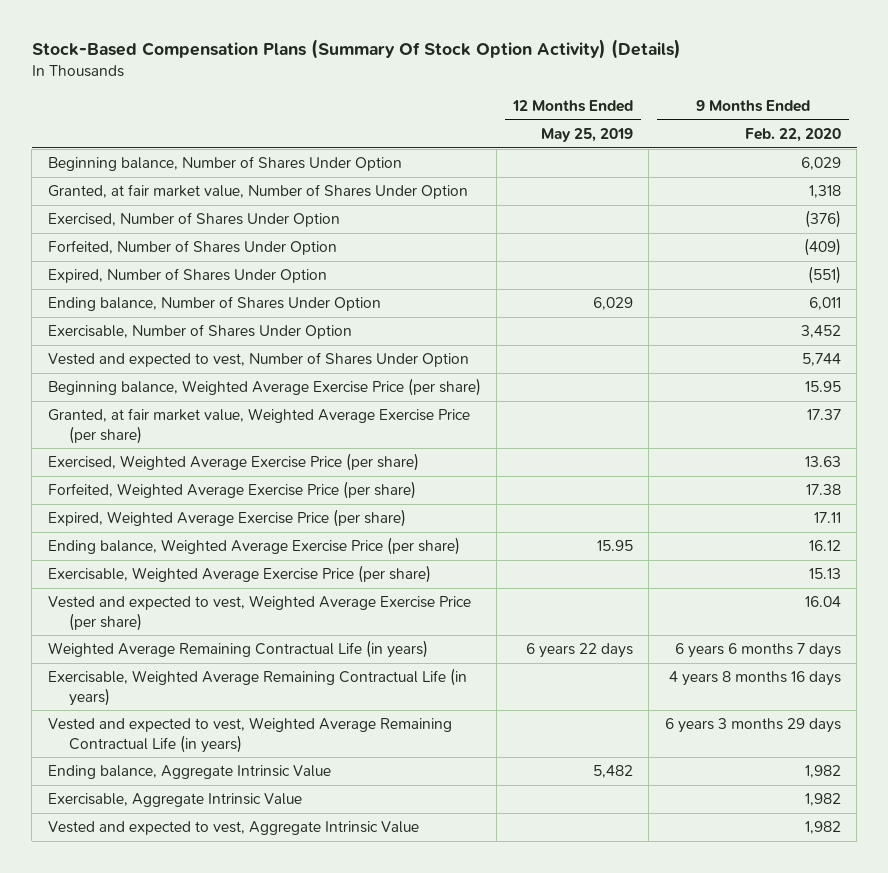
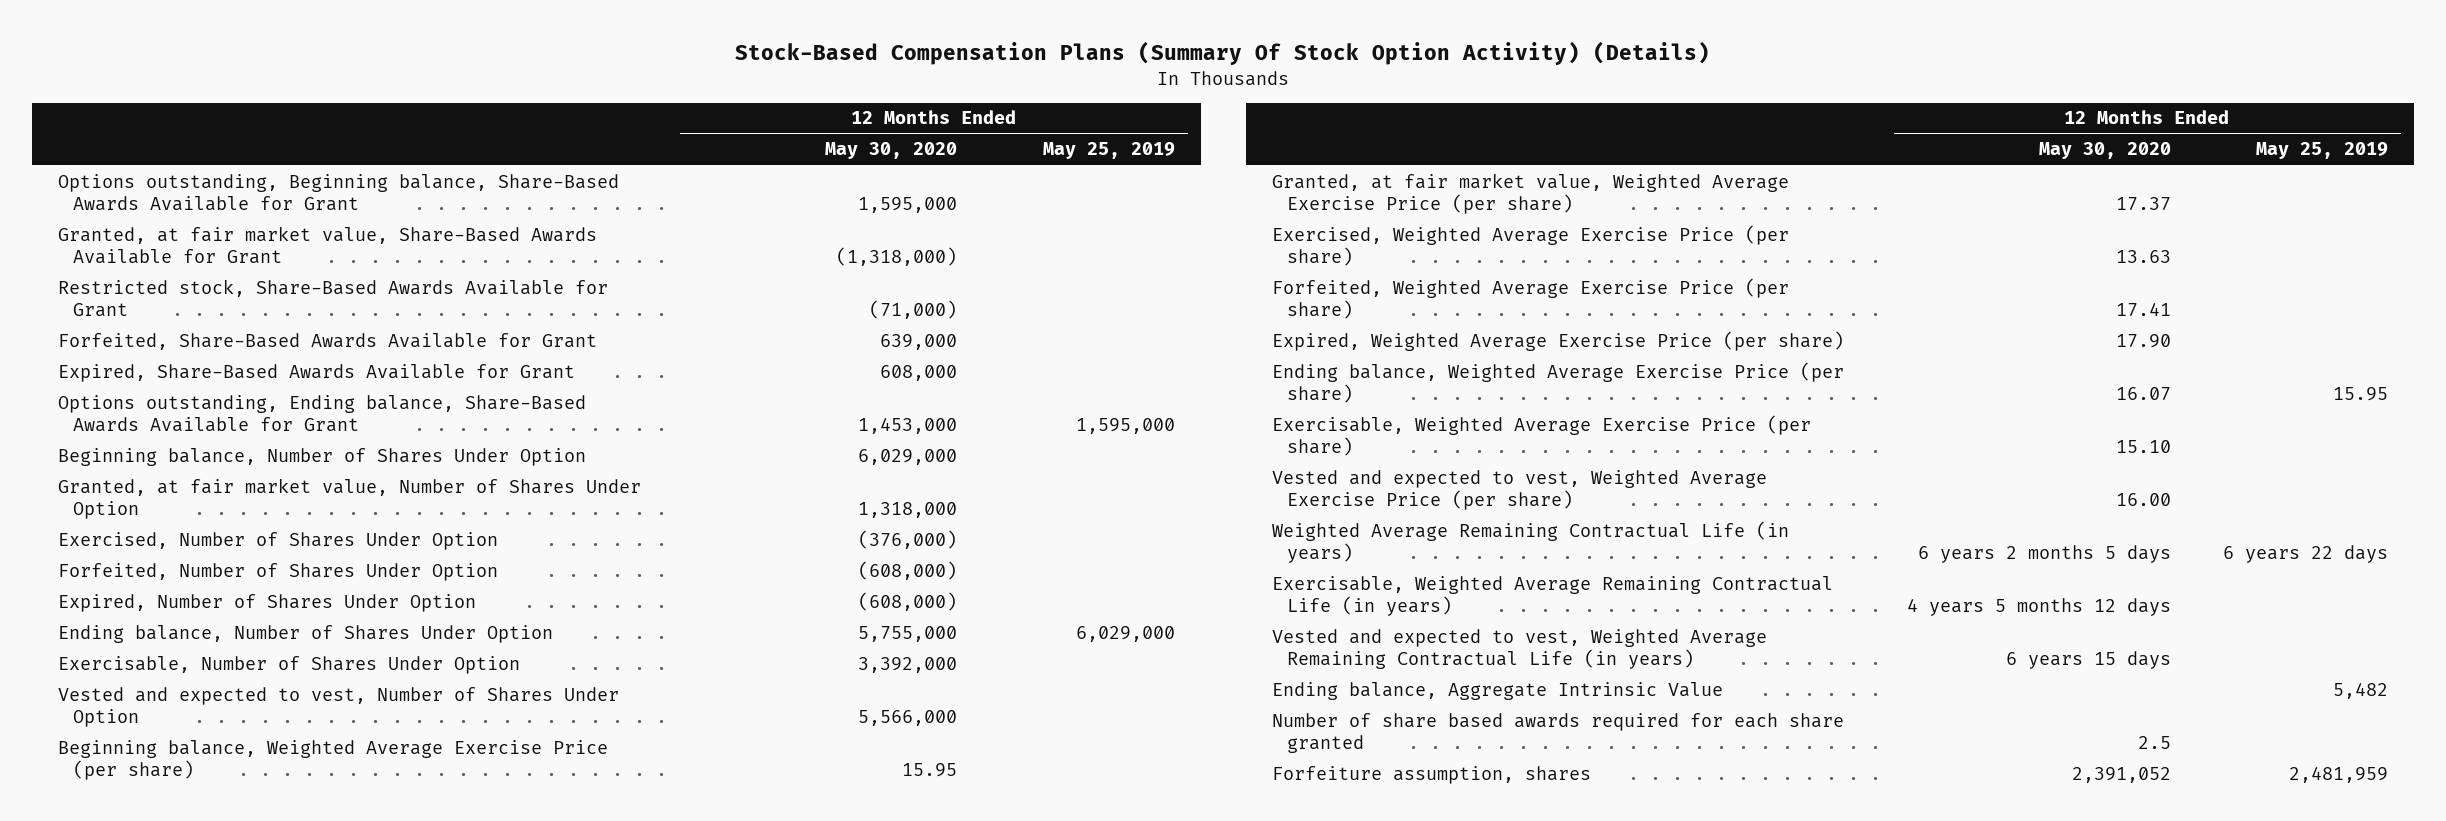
- | 12 Months Ended May 25, 2019 | 9 Months Ended Feb. 22, 2020
+ | 12 Months Ended May 30, 2020 | 12 Months Ended May 25, 2019
+ Options outstanding, Beginning balance, Share-Based Awards Available for Grant | 1,595,000 |
+ Granted, at fair market value, Share-Based Awards Available for Grant | (1,318,000) |
+ Restricted stock, Share-Based Awards Available for Grant | (71,000) |
+ Forfeited, Share-Based Awards Available for Grant | 639,000 |
+ Expired, Share-Based Awards Available for Grant | 608,000 |
+ Options outstanding, Ending balance, Share-Based Awards Available for Grant | 1,453,000 | 1,595,000
- Ending balance, Number of Shares Under Option | 6,029 | 6,011
+ Ending balance, Number of Shares Under Option | 5,755,000 | 6,029,000
- Exercisable, Aggregate Intrinsic Value | | 1,982
- Vested and expected to vest, Aggregate Intrinsic Value | | 1,982
+ Number of share based awards required for each share granted | 2.5 |
+ Forfeiture assumption, shares | 2,391,052 | 2,481,959

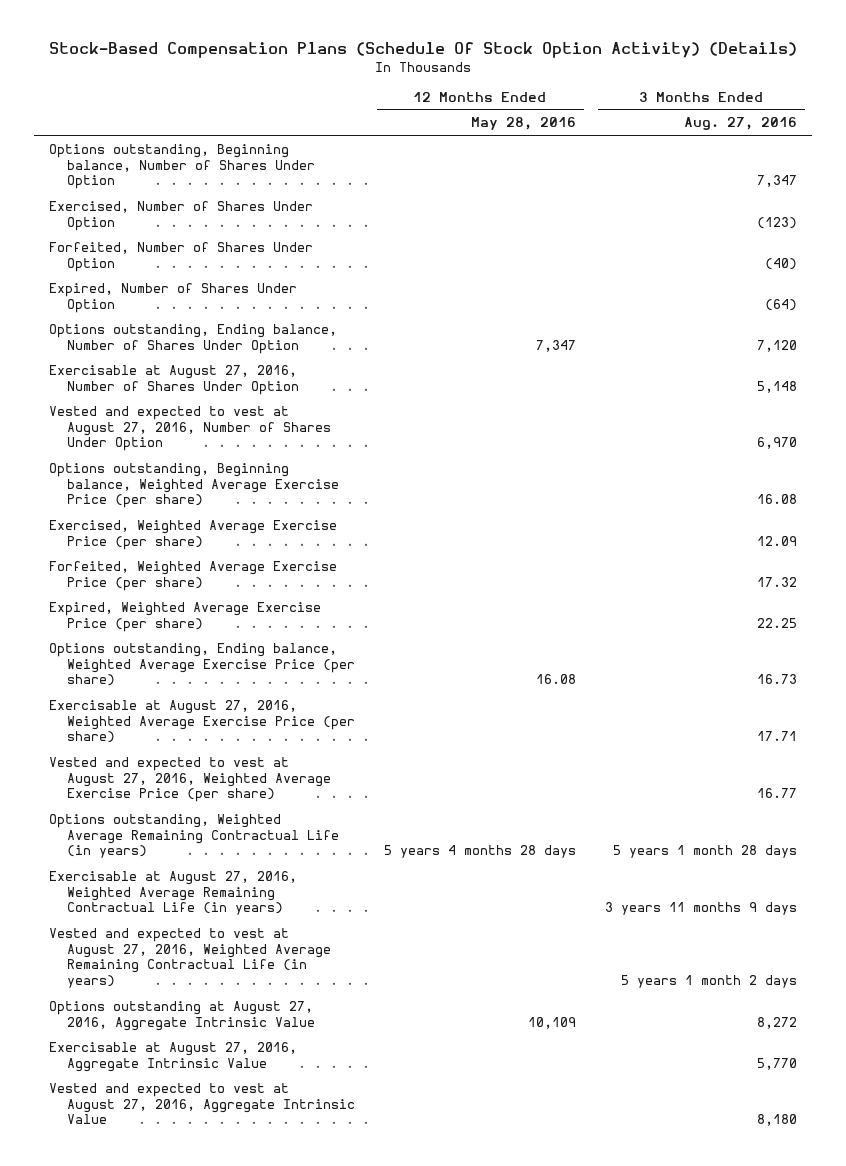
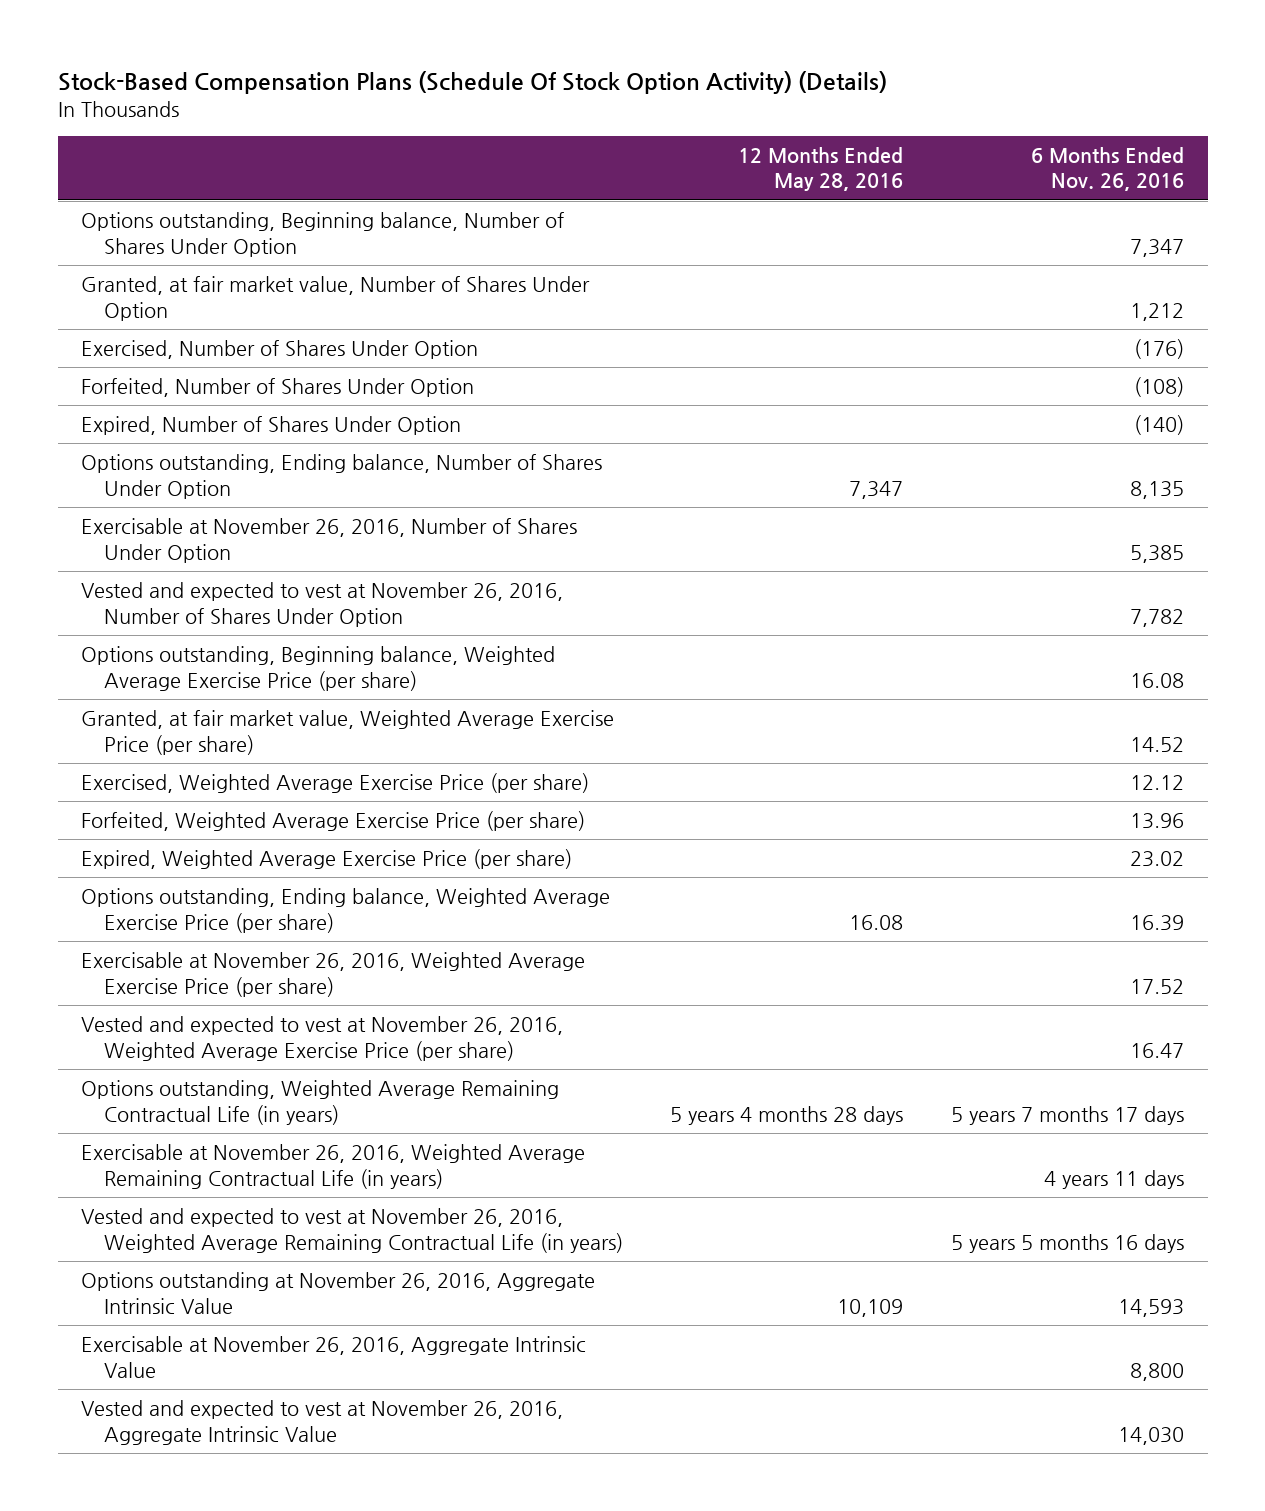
- | 12 Months Ended May 28, 2016 | 3 Months Ended Aug. 27, 2016
+ | 12 Months Ended May 28, 2016 | 6 Months Ended Nov. 26, 2016
+ Granted, at fair market value, Number of Shares Under Option | | 1,212
- Exercisable at August 27, 2016, Number of Shares Under Option | | 5,148
- Vested and expected to vest at August 27, 2016, Number of Shares Under Option | | 6,970
+ Exercisable at November 26, 2016, Number of Shares Under Option | | 5,385
+ Vested and expected to vest at November 26, 2016, Number of Shares Under Option | | 7,782
+ Granted, at fair market value, Weighted Average Exercise Price (per share) | | 14.52
- Exercisable at August 27, 2016, Weighted Average Exercise Price (per share) | | 17.71
- Vested and expected to vest at August 27, 2016, Weighted Average Exercise Price (per share) | | 16.77
+ Exercisable at November 26, 2016, Weighted Average Exercise Price (per share) | | 17.52
+ Vested and expected to vest at November 26, 2016, Weighted Average Exercise Price (per share) | | 16.47
- Exercisable at August 27, 2016, Weighted Average Remaining Contractual Life (in years) | | 3 years 11 months 9 days
- Vested and expected to vest at August 27, 2016, Weighted Average Remaining Contractual Life (in years) | | 5 years 1 month 2 days
- Options outstanding at August 27, 2016, Aggregate Intrinsic Value | 10,109 | 8,272
- Exercisable at August 27, 2016, Aggregate Intrinsic Value | | 5,770
- Vested and expected to vest at August 27, 2016, Aggregate Intrinsic Value | | 8,180
+ Exercisable at November 26, 2016, Weighted Average Remaining Contractual Life (in years) | | 4 years 11 days
+ Vested and expected to vest at November 26, 2016, Weighted Average Remaining Contractual Life (in years) | | 5 years 5 months 16 days
+ Options outstanding at November 26, 2016, Aggregate Intrinsic Value | 10,109 | 14,593
+ Exercisable at November 26, 2016, Aggregate Intrinsic Value | | 8,800
+ Vested and expected to vest at November 26, 2016, Aggregate Intrinsic Value | | 14,030

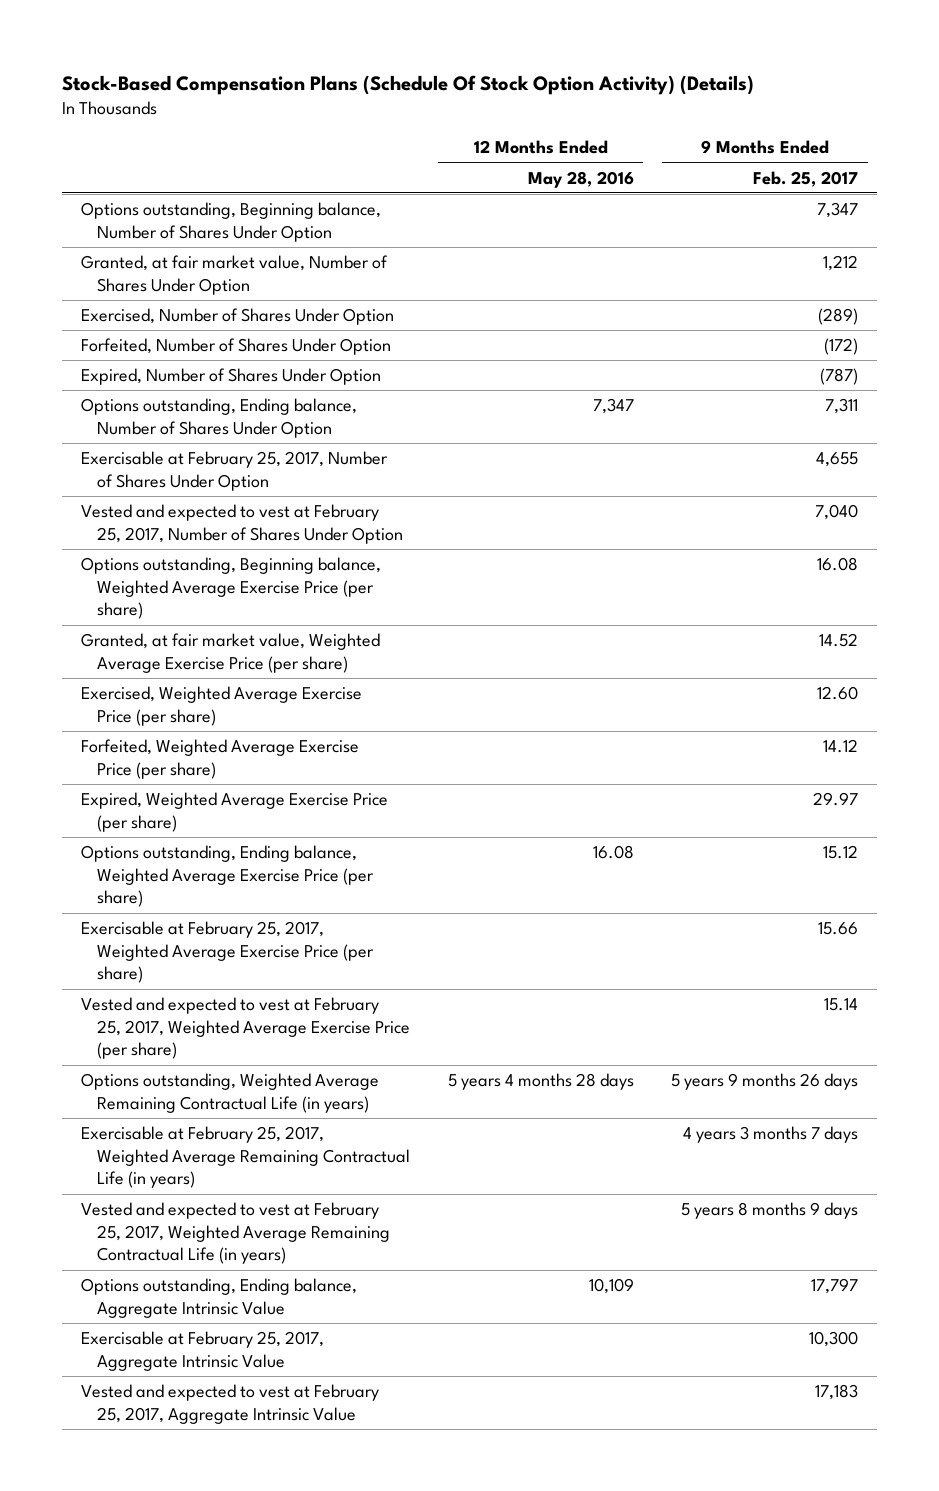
- | 12 Months Ended May 28, 2016 | 6 Months Ended Nov. 26, 2016
+ | 12 Months Ended May 28, 2016 | 9 Months Ended Feb. 25, 2017
- Exercisable at November 26, 2016, Number of Shares Under Option | | 5,385
- Vested and expected to vest at November 26, 2016, Number of Shares Under Option | | 7,782
+ Exercisable at February 25, 2017, Number of Shares Under Option | | 4,655
+ Vested and expected to vest at February 25, 2017, Number of Shares Under Option | | 7,040
- Exercisable at November 26, 2016, Weighted Average Exercise Price (per share) | | 17.52
- Vested and expected to vest at November 26, 2016, Weighted Average Exercise Price (per share) | | 16.47
+ Exercisable at February 25, 2017, Weighted Average Exercise Price (per share) | | 15.66
+ Vested and expected to vest at February 25, 2017, Weighted Average Exercise Price (per share) | | 15.14
- Exercisable at November 26, 2016, Weighted Average Remaining Contractual Life (in years) | | 4 years 11 days
- Vested and expected to vest at November 26, 2016, Weighted Average Remaining Contractual Life (in years) | | 5 years 5 months 16 days
- Options outstanding at November 26, 2016, Aggregate Intrinsic Value | 10,109 | 14,593
- Exercisable at November 26, 2016, Aggregate Intrinsic Value | | 8,800
- Vested and expected to vest at November 26, 2016, Aggregate Intrinsic Value | | 14,030
+ Exercisable at February 25, 2017, Weighted Average Remaining Contractual Life (in years) | | 4 years 3 months 7 days
+ Vested and expected to vest at February 25, 2017, Weighted Average Remaining Contractual Life (in years) | | 5 years 8 months 9 days
+ Options outstanding, Ending balance, Aggregate Intrinsic Value | 10,109 | 17,797
+ Exercisable at February 25, 2017, Aggregate Intrinsic Value | | 10,300
+ Vested and expected to vest at February 25, 2017, Aggregate Intrinsic Value | | 17,183

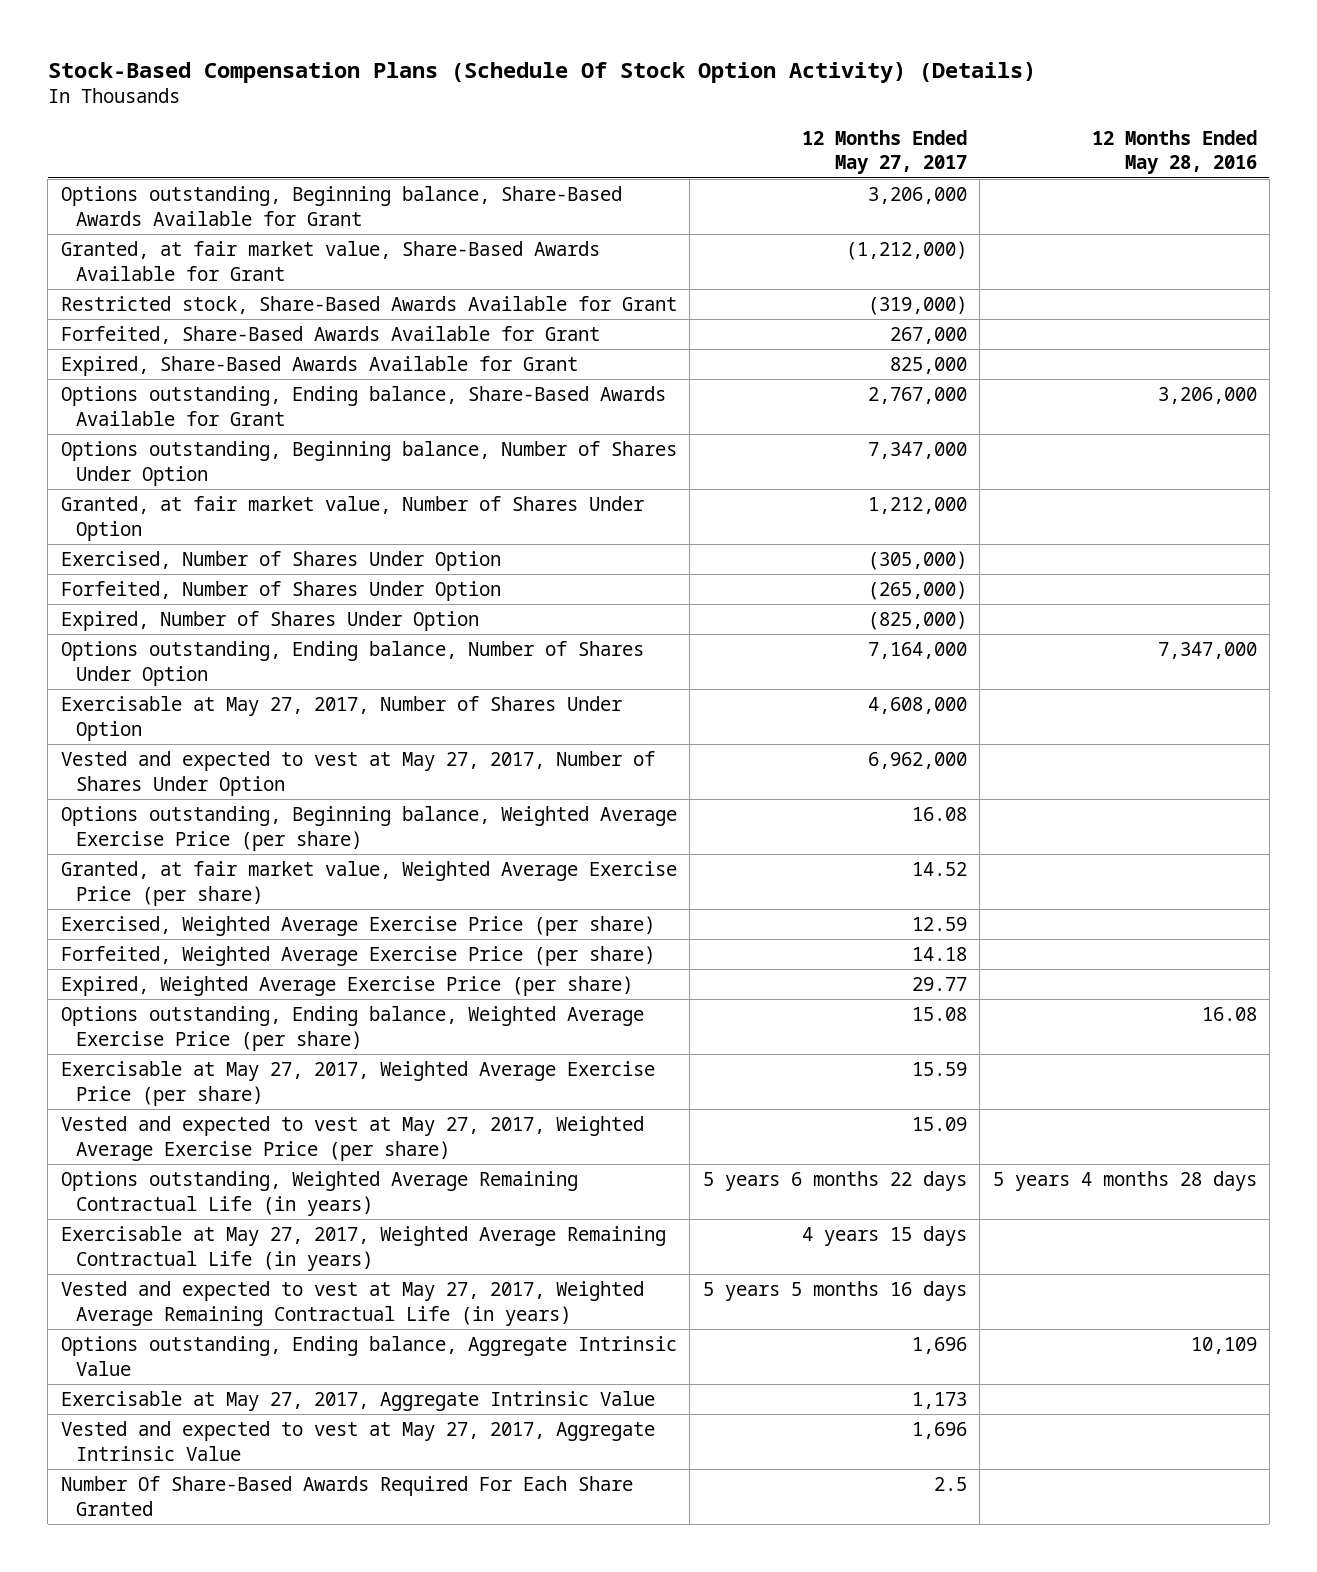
- | 12 Months Ended May 28, 2016 | 9 Months Ended Feb. 25, 2017
+ | 12 Months Ended May 27, 2017 | 12 Months Ended May 28, 2016
+ Options outstanding, Beginning balance, Share-Based Awards Available for Grant | 3,206,000 |
+ Granted, at fair market value, Share-Based Awards Available for Grant | (1,212,000) |
+ Restricted stock, Share-Based Awards Available for Grant | (319,000) |
+ Forfeited, Share-Based Awards Available for Grant | 267,000 |
+ Expired, Share-Based Awards Available for Grant | 825,000 |
+ Options outstanding, Ending balance, Share-Based Awards Available for Grant | 2,767,000 | 3,206,000
- Options outstanding, Ending balance, Number of Shares Under Option | 7,347 | 7,311
- Exercisable at February 25, 2017, Number of Shares Under Option | | 4,655
- Vested and expected to vest at February 25, 2017, Number of Shares Under Option | | 7,040
+ Options outstanding, Ending balance, Number of Shares Under Option | 7,164,000 | 7,347,000
+ Exercisable at May 27, 2017, Number of Shares Under Option | 4,608,000 |
+ Vested and expected to vest at May 27, 2017, Number of Shares Under Option | 6,962,000 |
- Exercisable at February 25, 2017, Weighted Average Exercise Price (per share) | | 15.66
- Vested and expected to vest at February 25, 2017, Weighted Average Exercise Price (per share) | | 15.14
+ Exercisable at May 27, 2017, Weighted Average Exercise Price (per share) | 15.59 |
+ Vested and expected to vest at May 27, 2017, Weighted Average Exercise Price (per share) | 15.09 |
- Exercisable at February 25, 2017, Weighted Average Remaining Contractual Life (in years) | | 4 years 3 months 7 days
- Vested and expected to vest at February 25, 2017, Weighted Average Remaining Contractual Life (in years) | | 5 years 8 months 9 days
+ Exercisable at May 27, 2017, Weighted Average Remaining Contractual Life (in years) | 4 years 15 days |
+ Vested and expected to vest at May 27, 2017, Weighted Average Remaining Contractual Life (in years) | 5 years 5 months 16 days |
- Exercisable at February 25, 2017, Aggregate Intrinsic Value | | 10,300
- Vested and expected to vest at February 25, 2017, Aggregate Intrinsic Value | | 17,183
+ Exercisable at May 27, 2017, Aggregate Intrinsic Value | 1,173 |
+ Vested and expected to vest at May 27, 2017, Aggregate Intrinsic Value | 1,696 |
+ Number Of Share-Based Awards Required For Each Share Granted | 2.5 |

